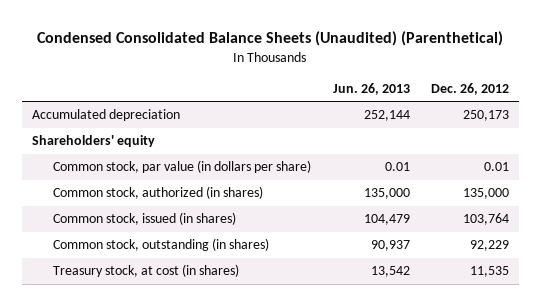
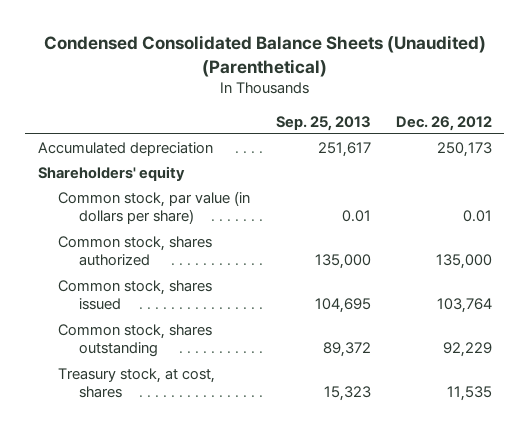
- | Jun. 26, 2013 | Dec. 26, 2012
+ | Sep. 25, 2013 | Dec. 26, 2012
- Common stock, authorized (in shares) | 135,000 | 135,000
- Common stock, issued (in shares) | 104,479 | 103,764
- Common stock, outstanding (in shares) | 90,937 | 92,229
- Treasury stock, at cost (in shares) | 13,542 | 11,535
+ Common stock, shares authorized | 135,000 | 135,000
+ Common stock, shares issued | 104,695 | 103,764
+ Common stock, shares outstanding | 89,372 | 92,229
+ Treasury stock, at cost, shares | 15,323 | 11,535

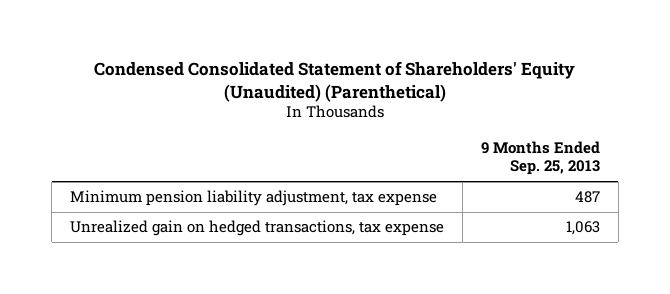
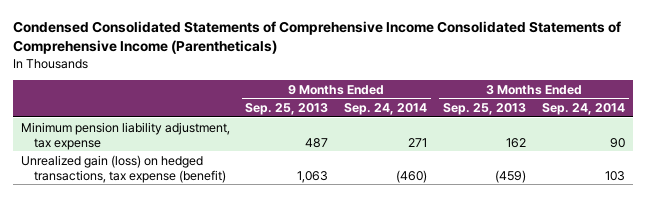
- Condensed Consolidated Statement of Shareholders' Equity (Unaudited) (Parenthetical)
+ Condensed Consolidated Statements of Comprehensive Income Consolidated Statements of Comprehensive Income (Parentheticals)
- | 9 Months Ended Sep. 25, 2013
+ | 9 Months Ended Sep. 25, 2013 | 9 Months Ended Sep. 24, 2014 | 3 Months Ended Sep. 25, 2013 | 3 Months Ended Sep. 24, 2014
- Unrealized gain on hedged transactions, tax expense | 1,063
+ Unrealized gain (loss) on hedged transactions, tax expense (benefit) | 1,063 | (460) | (459) | 103

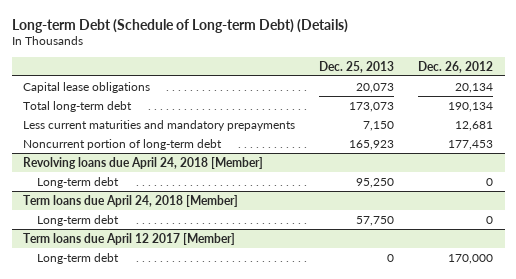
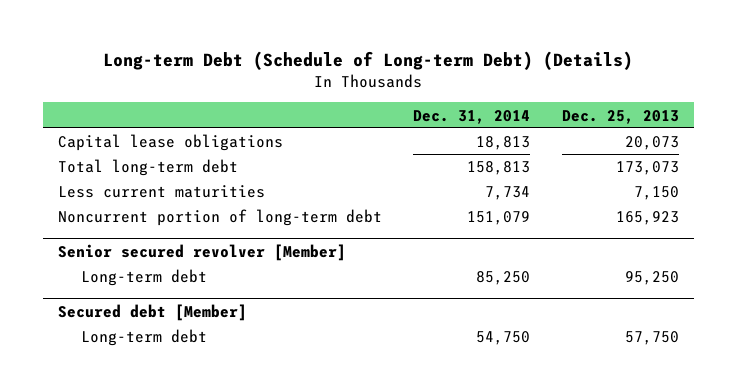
- | Dec. 25, 2013 | Dec. 26, 2012
+ | Dec. 31, 2014 | Dec. 25, 2013
- Less current maturities and mandatory prepayments | 7,150 | 12,681
+ Less current maturities | 7,734 | 7,150
- Revolving loans due April 24, 2018 [Member]
+ Senior secured revolver [Member]
- Term loans due April 24, 2018 [Member]
+ Secured debt [Member]
- Term loans due April 12 2017 [Member]
- Long-term debt | 0 | 170,000

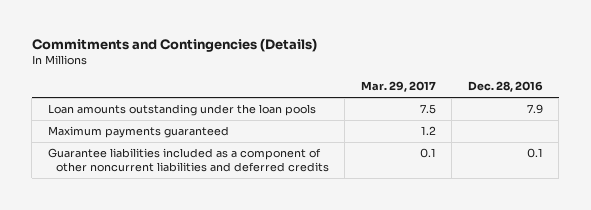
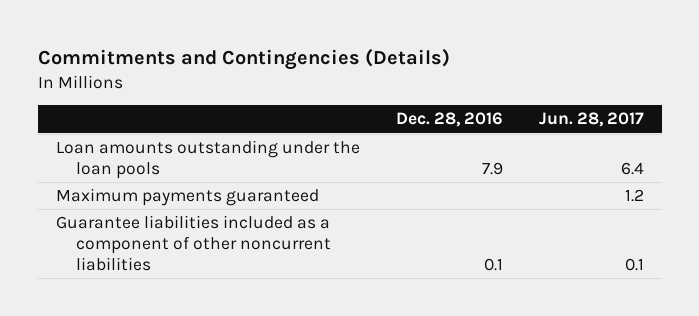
- | Mar. 29, 2017 | Dec. 28, 2016
+ | Dec. 28, 2016 | Jun. 28, 2017
- Guarantee liabilities included as a component of other noncurrent liabilities and deferred credits | 0.1 | 0.1
+ Guarantee liabilities included as a component of other noncurrent liabilities | 0.1 | 0.1

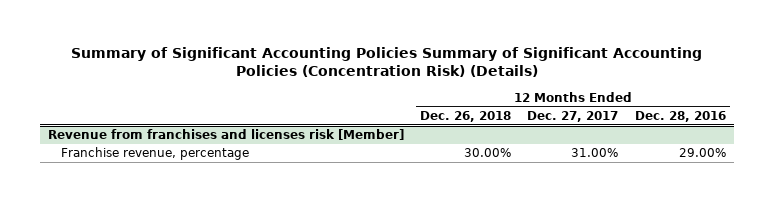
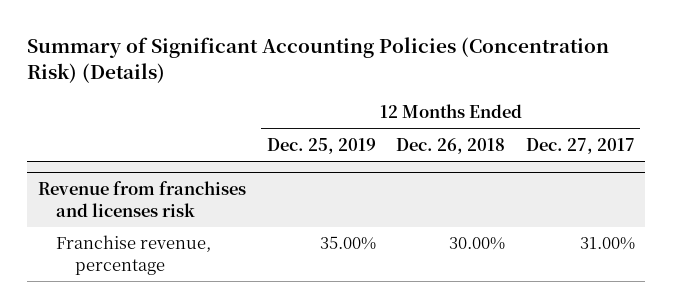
- Summary of Significant Accounting Policies Summary of Significant Accounting Policies (Concentration Risk) (Details)
+ Summary of Significant Accounting Policies (Concentration Risk) (Details)
- | 12 Months Ended Dec. 26, 2018 | 12 Months Ended Dec. 27, 2017 | 12 Months Ended Dec. 28, 2016
+ | 12 Months Ended Dec. 25, 2019 | 12 Months Ended Dec. 26, 2018 | 12 Months Ended Dec. 27, 2017
- Revenue from franchises and licenses risk [Member]
+ Revenue from franchises and licenses risk

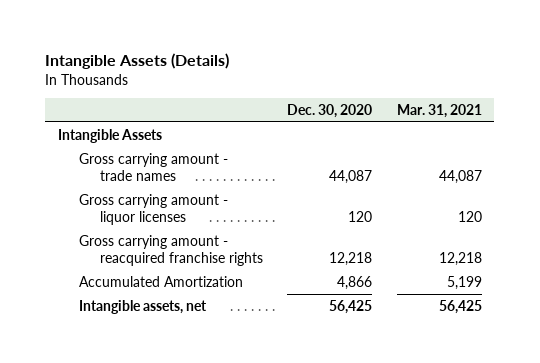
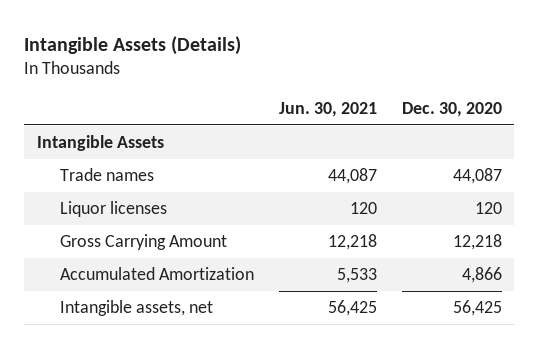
- | Dec. 30, 2020 | Mar. 31, 2021
+ | Jun. 30, 2021 | Dec. 30, 2020
- Gross carrying amount - trade names | 44,087 | 44,087
- Gross carrying amount - liquor licenses | 120 | 120
- Gross carrying amount - reacquired franchise rights | 12,218 | 12,218
+ Trade names | 44,087 | 44,087
+ Liquor licenses | 120 | 120
+ Gross Carrying Amount | 12,218 | 12,218

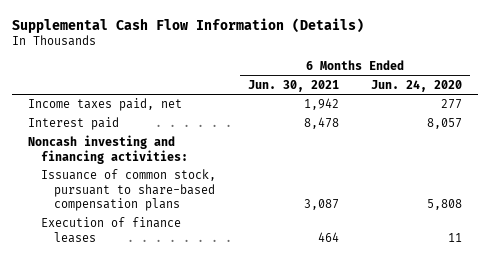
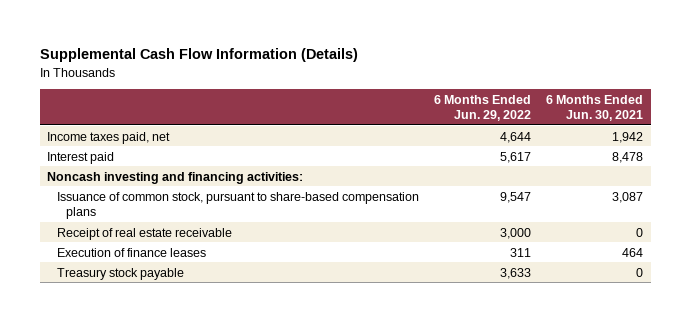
- | 6 Months Ended Jun. 30, 2021 | 6 Months Ended Jun. 24, 2020
+ | 6 Months Ended Jun. 29, 2022 | 6 Months Ended Jun. 30, 2021
+ Receipt of real estate receivable | 3,000 | 0
+ Treasury stock payable | 3,633 | 0

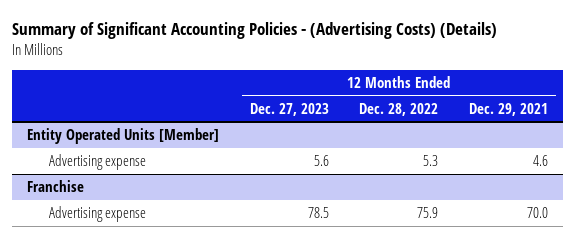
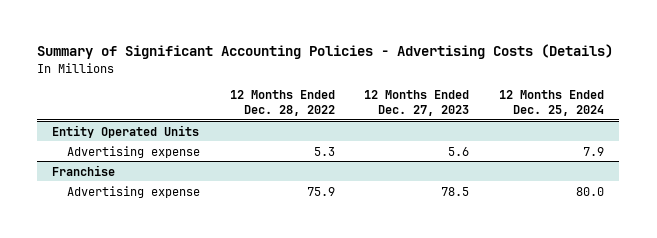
- Summary of Significant Accounting Policies - (Advertising Costs) (Details)
+ Summary of Significant Accounting Policies - Advertising Costs (Details)
- | 12 Months Ended Dec. 27, 2023 | 12 Months Ended Dec. 28, 2022 | 12 Months Ended Dec. 29, 2021
+ | 12 Months Ended Dec. 28, 2022 | 12 Months Ended Dec. 27, 2023 | 12 Months Ended Dec. 25, 2024
- Entity Operated Units [Member]
+ Entity Operated Units

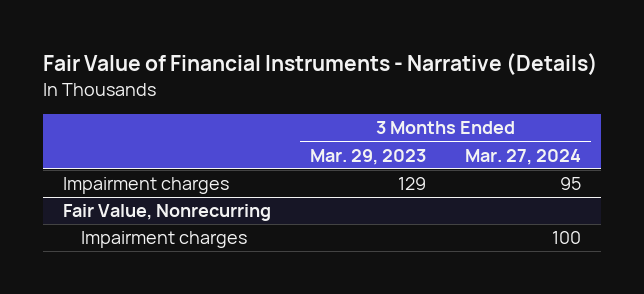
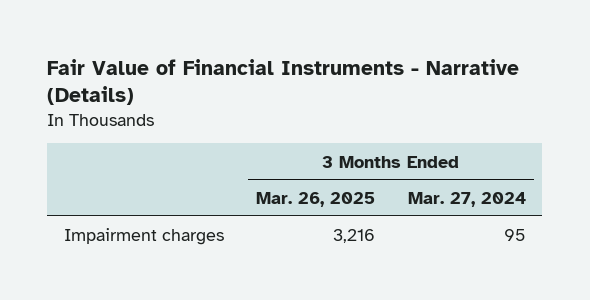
- | 3 Months Ended Mar. 29, 2023 | 3 Months Ended Mar. 27, 2024
+ | 3 Months Ended Mar. 26, 2025 | 3 Months Ended Mar. 27, 2024
- Fair Value, Nonrecurring
- Impairment charges | | 100

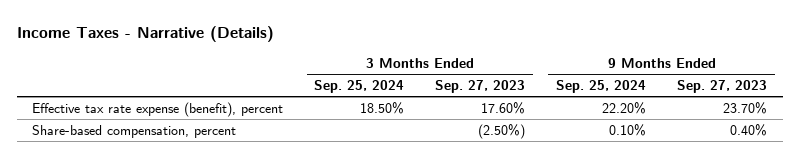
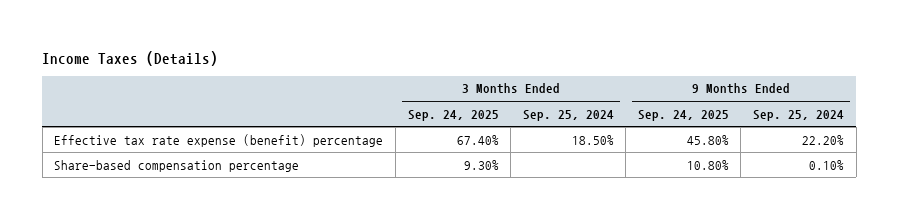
- Income Taxes - Narrative (Details)
+ Income Taxes (Details)
- | 3 Months Ended Sep. 25, 2024 | 3 Months Ended Sep. 27, 2023 | 9 Months Ended Sep. 25, 2024 | 9 Months Ended Sep. 27, 2023
+ | 3 Months Ended Sep. 24, 2025 | 3 Months Ended Sep. 25, 2024 | 9 Months Ended Sep. 24, 2025 | 9 Months Ended Sep. 25, 2024
- Effective tax rate expense (benefit), percent | 18.50% | 17.60% | 22.20% | 23.70%
- Share-based compensation, percent | | (2.50%) | 0.10% | 0.40%
+ Effective tax rate expense (benefit) percentage | 67.40% | 18.50% | 45.80% | 22.20%
+ Share-based compensation percentage | 9.30% | | 10.80% | 0.10%

